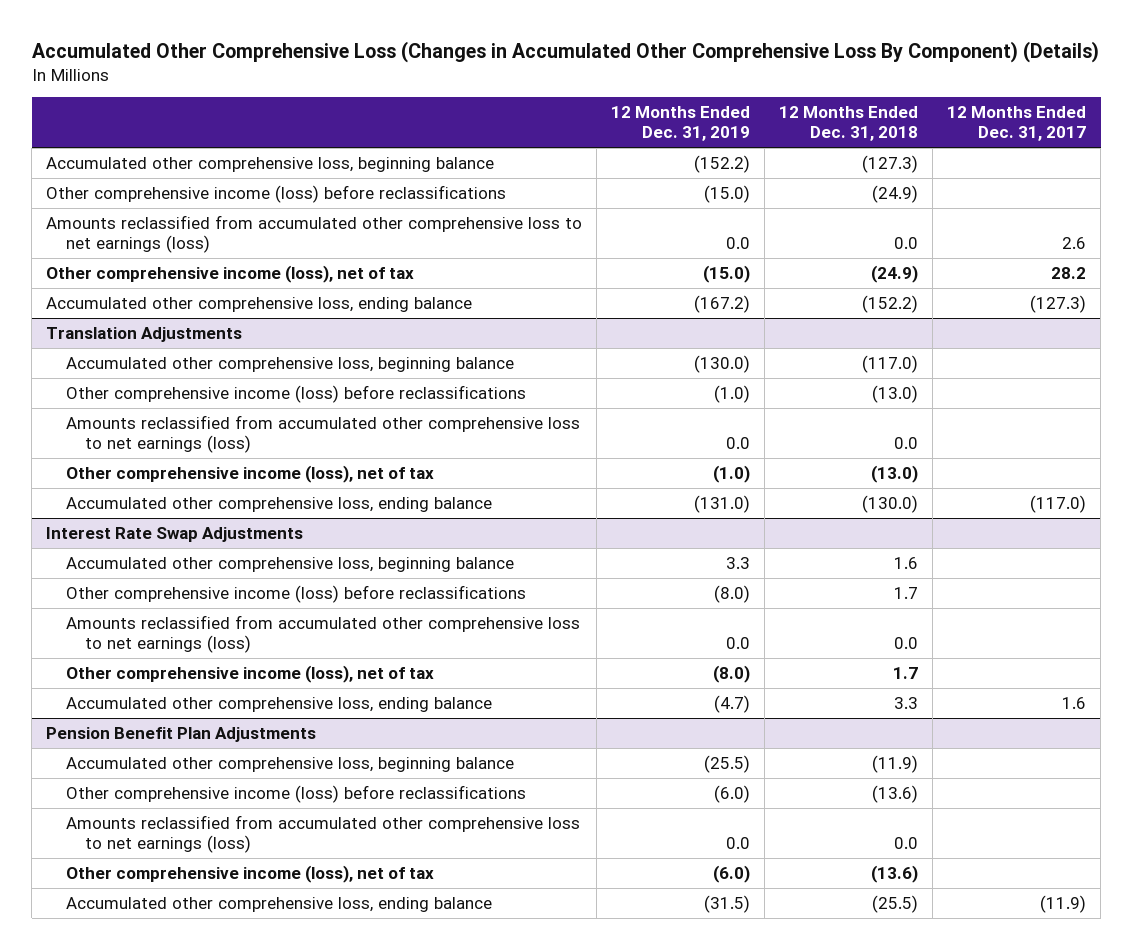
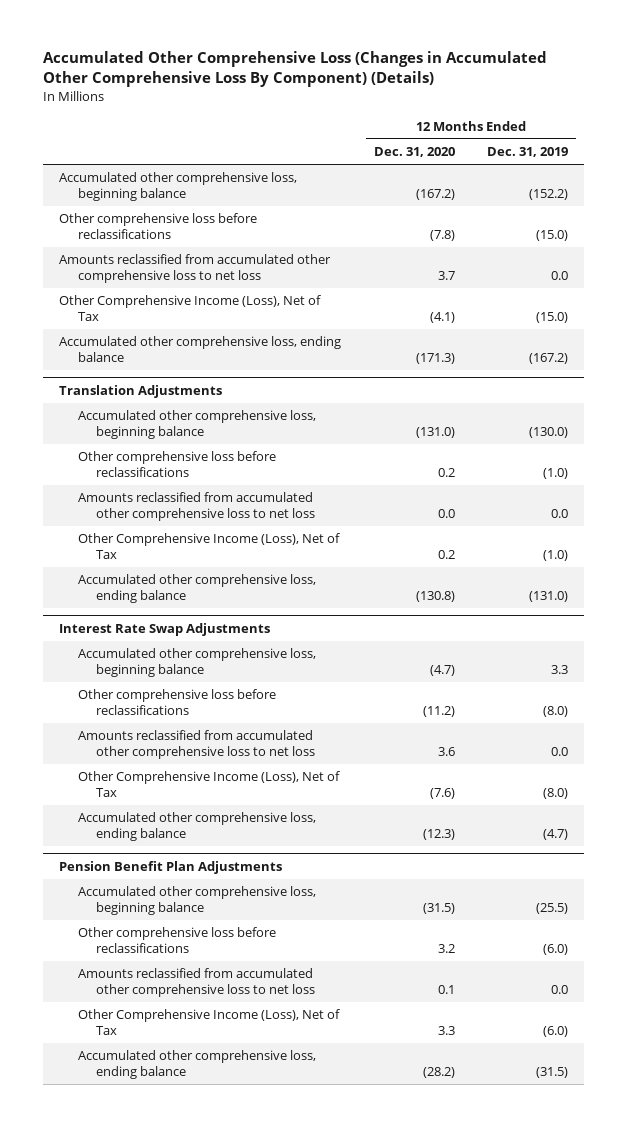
- | 12 Months Ended Dec. 31, 2019 | 12 Months Ended Dec. 31, 2018 | 12 Months Ended Dec. 31, 2017
+ | 12 Months Ended Dec. 31, 2020 | 12 Months Ended Dec. 31, 2019
- Other comprehensive income (loss) before reclassifications | (15.0) | (24.9) |
- Amounts reclassified from accumulated other comprehensive loss to net earnings (loss) | 0.0 | 0.0 | 2.6
- Other comprehensive income (loss), net of tax | (15.0) | (24.9) | 28.2
+ Other comprehensive loss before reclassifications | (7.8) | (15.0)
+ Amounts reclassified from accumulated other comprehensive loss to net loss | 3.7 | 0.0
+ Other Comprehensive Income (Loss), Net of Tax | (4.1) | (15.0)
@ Translation Adjustments
- Other comprehensive income (loss) before reclassifications | (1.0) | (13.0) |
- Amounts reclassified from accumulated other comprehensive loss to net earnings (loss) | 0.0 | 0.0 |
- Other comprehensive income (loss), net of tax | (1.0) | (13.0) |
+ Other comprehensive loss before reclassifications | 0.2 | (1.0)
+ Amounts reclassified from accumulated other comprehensive loss to net loss | 0.0 | 0.0
+ Other Comprehensive Income (Loss), Net of Tax | 0.2 | (1.0)
@ Interest Rate Swap Adjustments
- Other comprehensive income (loss) before reclassifications | (8.0) | 1.7 |
- Amounts reclassified from accumulated other comprehensive loss to net earnings (loss) | 0.0 | 0.0 |
- Other comprehensive income (loss), net of tax | (8.0) | 1.7 |
+ Other comprehensive loss before reclassifications | (11.2) | (8.0)
+ Amounts reclassified from accumulated other comprehensive loss to net loss | 3.6 | 0.0
+ Other Comprehensive Income (Loss), Net of Tax | (7.6) | (8.0)
@ Pension Benefit Plan Adjustments
- Other comprehensive income (loss) before reclassifications | (6.0) | (13.6) |
- Amounts reclassified from accumulated other comprehensive loss to net earnings (loss) | 0.0 | 0.0 |
- Other comprehensive income (loss), net of tax | (6.0) | (13.6) |
+ Other comprehensive loss before reclassifications | 3.2 | (6.0)
+ Amounts reclassified from accumulated other comprehensive loss to net loss | 0.1 | 0.0
+ Other Comprehensive Income (Loss), Net of Tax | 3.3 | (6.0)

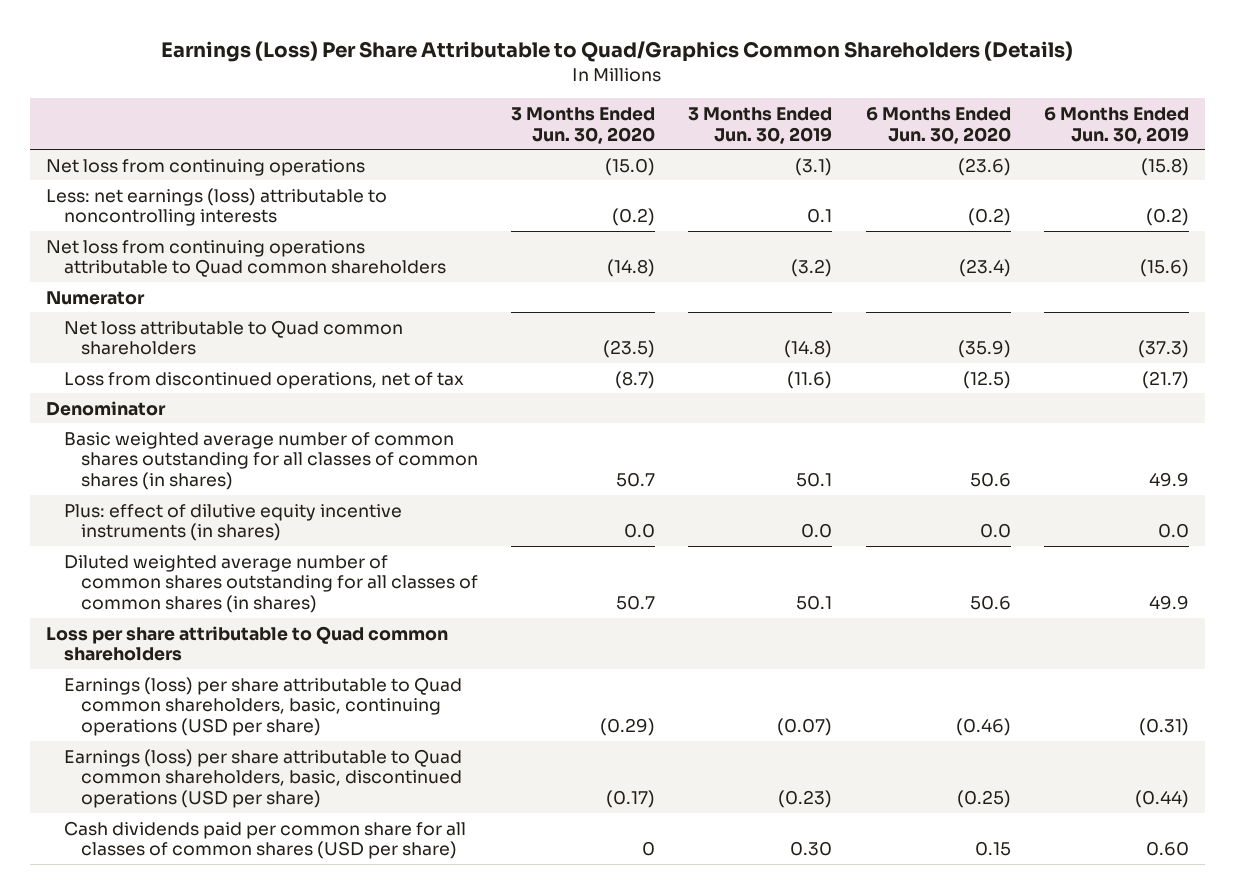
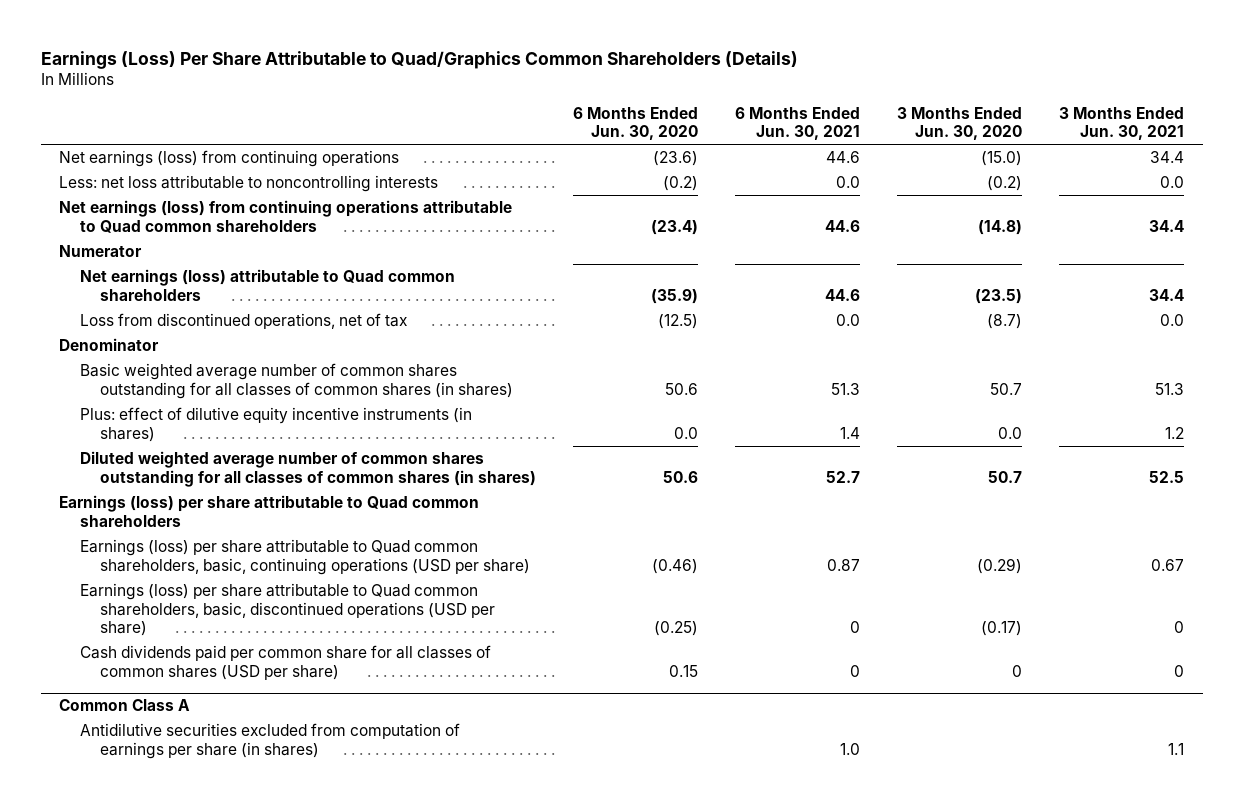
- | 3 Months Ended Jun. 30, 2020 | 3 Months Ended Jun. 30, 2019 | 6 Months Ended Jun. 30, 2020 | 6 Months Ended Jun. 30, 2019
+ | 6 Months Ended Jun. 30, 2020 | 6 Months Ended Jun. 30, 2021 | 3 Months Ended Jun. 30, 2020 | 3 Months Ended Jun. 30, 2021
- Net loss from continuing operations | (15.0) | (3.1) | (23.6) | (15.8)
- Less: net earnings (loss) attributable to noncontrolling interests | (0.2) | 0.1 | (0.2) | (0.2)
- Net loss from continuing operations attributable to Quad common shareholders | (14.8) | (3.2) | (23.4) | (15.6)
+ Net earnings (loss) from continuing operations | (23.6) | 44.6 | (15.0) | 34.4
+ Less: net loss attributable to noncontrolling interests | (0.2) | 0.0 | (0.2) | 0.0
+ Net earnings (loss) from continuing operations attributable to Quad common shareholders | (23.4) | 44.6 | (14.8) | 34.4
- Net loss attributable to Quad common shareholders | (23.5) | (14.8) | (35.9) | (37.3)
+ Net earnings (loss) attributable to Quad common shareholders | (35.9) | 44.6 | (23.5) | 34.4
- Loss per share attributable to Quad common shareholders
+ Earnings (loss) per share attributable to Quad common shareholders
+ Common Class A
+ Antidilutive securities excluded from computation of earnings per share (in shares) | | 1.0 | | 1.1

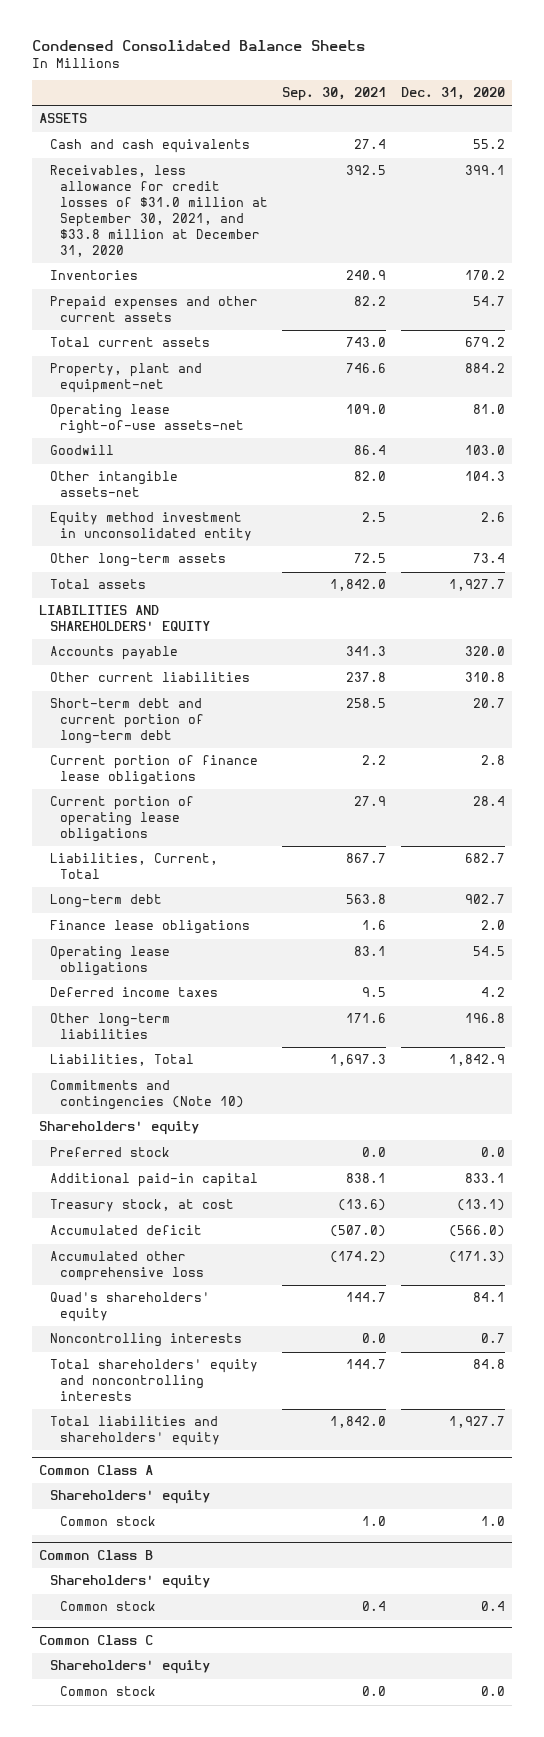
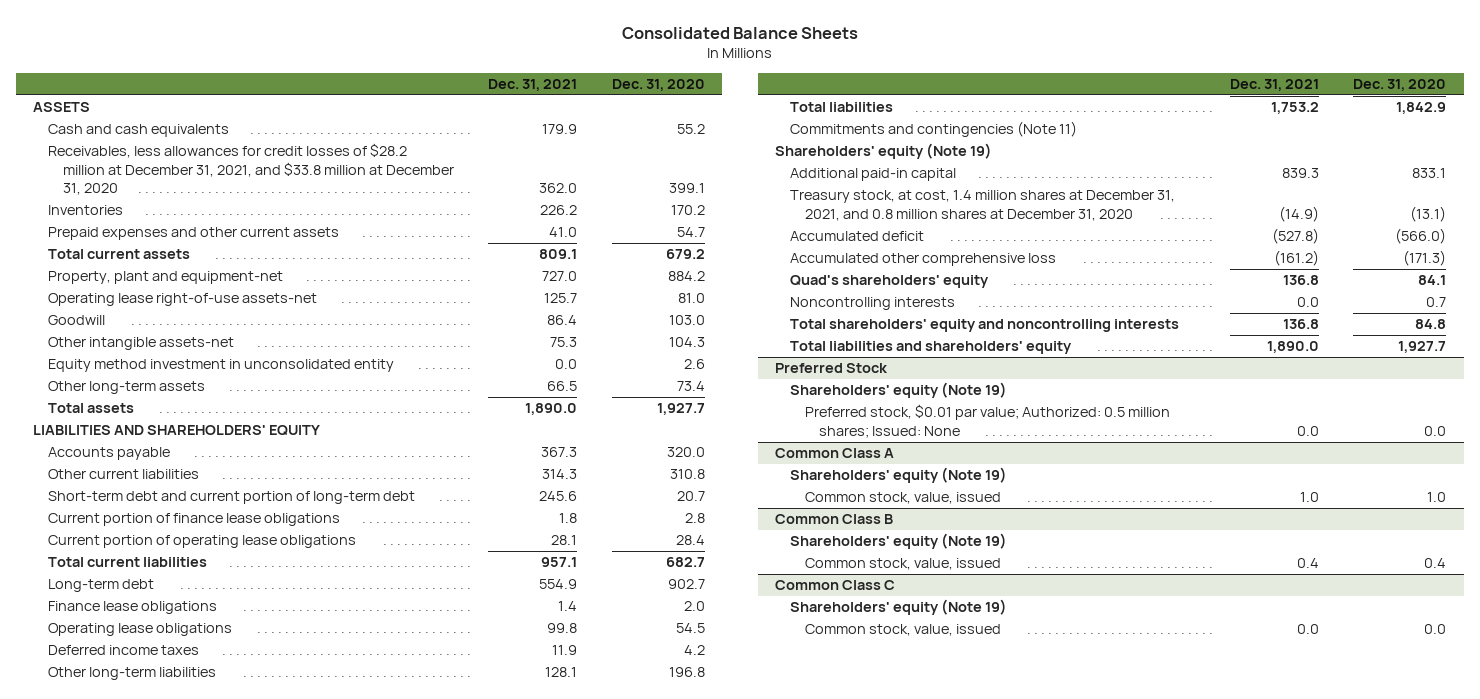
- Condensed Consolidated Balance Sheets
+ Consolidated Balance Sheets
- | Sep. 30, 2021 | Dec. 31, 2020
+ | Dec. 31, 2021 | Dec. 31, 2020
- Receivables, less allowance for credit losses of $31.0 million at September 30, 2021, and $33.8 million at December 31, 2020 | 392.5 | 399.1
+ Receivables, less allowances for credit losses of $28.2 million at December 31, 2021, and $33.8 million at December 31, 2020 | 362.0 | 399.1
- Liabilities, Current, Total | 867.7 | 682.7
+ Total current liabilities | 957.1 | 682.7
- Liabilities, Total | 1,697.3 | 1,842.9
- Commitments and contingencies (Note 10)
- Shareholders' equity
- Preferred stock | 0.0 | 0.0
+ Total liabilities | 1,753.2 | 1,842.9
+ Commitments and contingencies (Note 11)
+ Shareholders' equity (Note 19)
- Treasury stock, at cost | (13.6) | (13.1)
+ Treasury stock, at cost, 1.4 million shares at December 31, 2021, and 0.8 million shares at December 31, 2020 | (14.9) | (13.1)
+ Preferred Stock
+ Shareholders' equity (Note 19)
+ Preferred stock, $0.01 par value; Authorized: 0.5 million shares; Issued: None | 0.0 | 0.0
@ Common Class A
- Shareholders' equity
- Common stock | 1.0 | 1.0
+ Shareholders' equity (Note 19)
+ Common stock, value, issued | 1.0 | 1.0
@ Common Class B
- Shareholders' equity
- Common stock | 0.4 | 0.4
+ Shareholders' equity (Note 19)
+ Common stock, value, issued | 0.4 | 0.4
@ Common Class C
- Shareholders' equity
- Common stock | 0.0 | 0.0
+ Shareholders' equity (Note 19)
+ Common stock, value, issued | 0.0 | 0.0

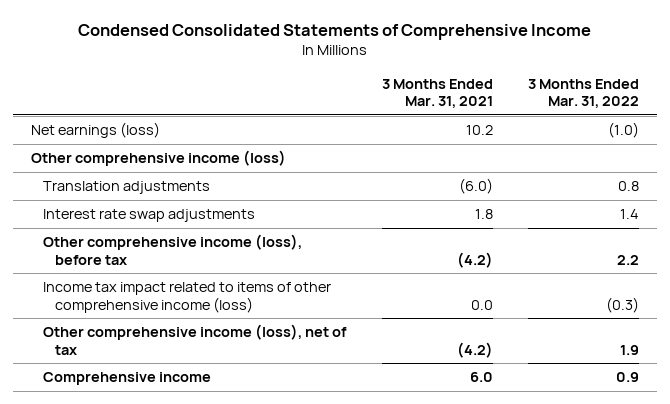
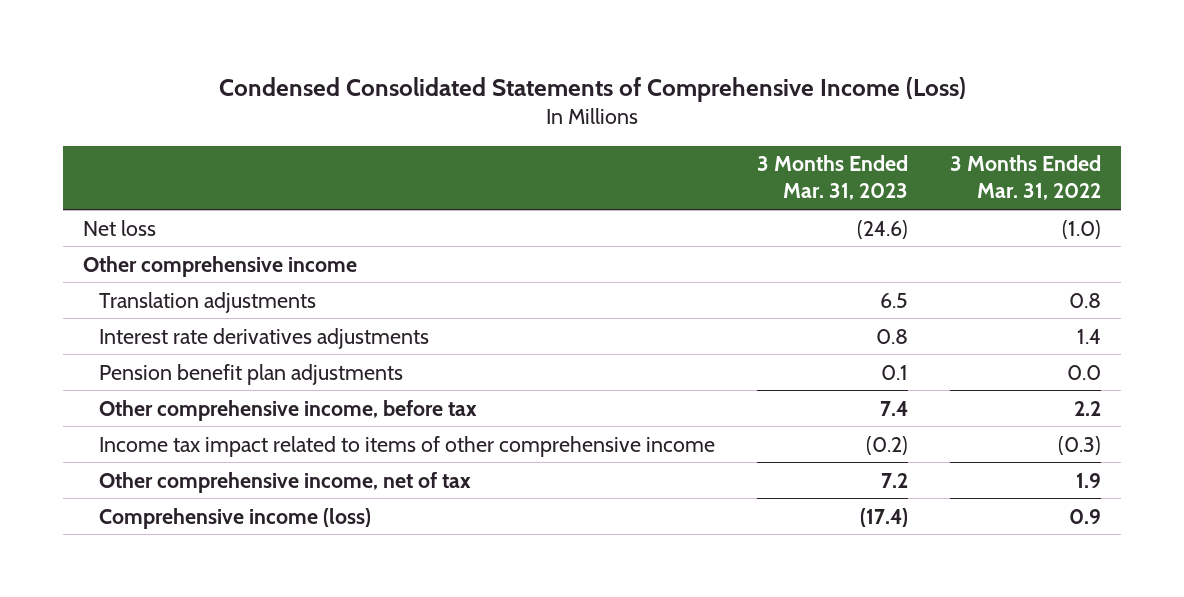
- Condensed Consolidated Statements of Comprehensive Income
+ Condensed Consolidated Statements of Comprehensive Income (Loss)
- | 3 Months Ended Mar. 31, 2021 | 3 Months Ended Mar. 31, 2022
+ | 3 Months Ended Mar. 31, 2023 | 3 Months Ended Mar. 31, 2022
- Net earnings (loss) | 10.2 | (1.0)
- Other comprehensive income (loss)
+ Net loss | (24.6) | (1.0)
+ Other comprehensive income
- Interest rate swap adjustments | 1.8 | 1.4
- Other comprehensive income (loss), before tax | (4.2) | 2.2
- Income tax impact related to items of other comprehensive income (loss) | 0.0 | (0.3)
- Other comprehensive income (loss), net of tax | (4.2) | 1.9
- Comprehensive income | 6.0 | 0.9
+ Interest rate derivatives adjustments | 0.8 | 1.4
+ Pension benefit plan adjustments | 0.1 | 0.0
+ Other comprehensive income, before tax | 7.4 | 2.2
+ Income tax impact related to items of other comprehensive income | (0.2) | (0.3)
+ Other comprehensive income, net of tax | 7.2 | 1.9
+ Comprehensive income (loss) | (17.4) | 0.9

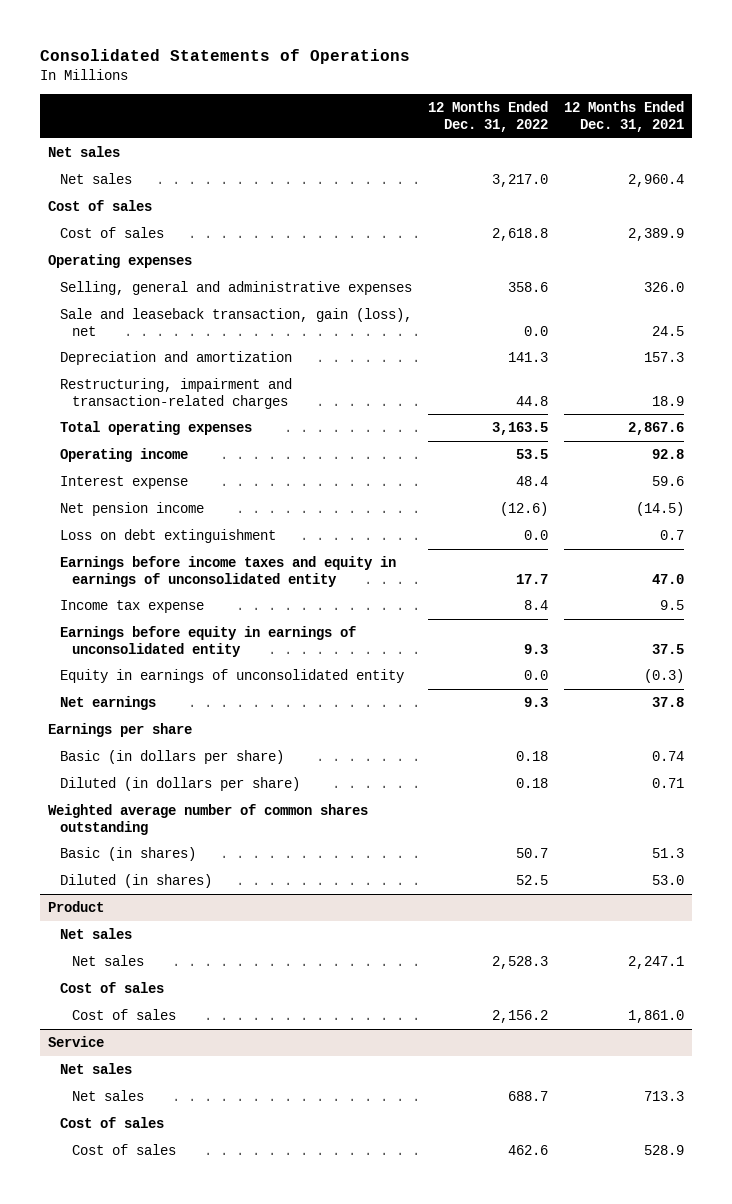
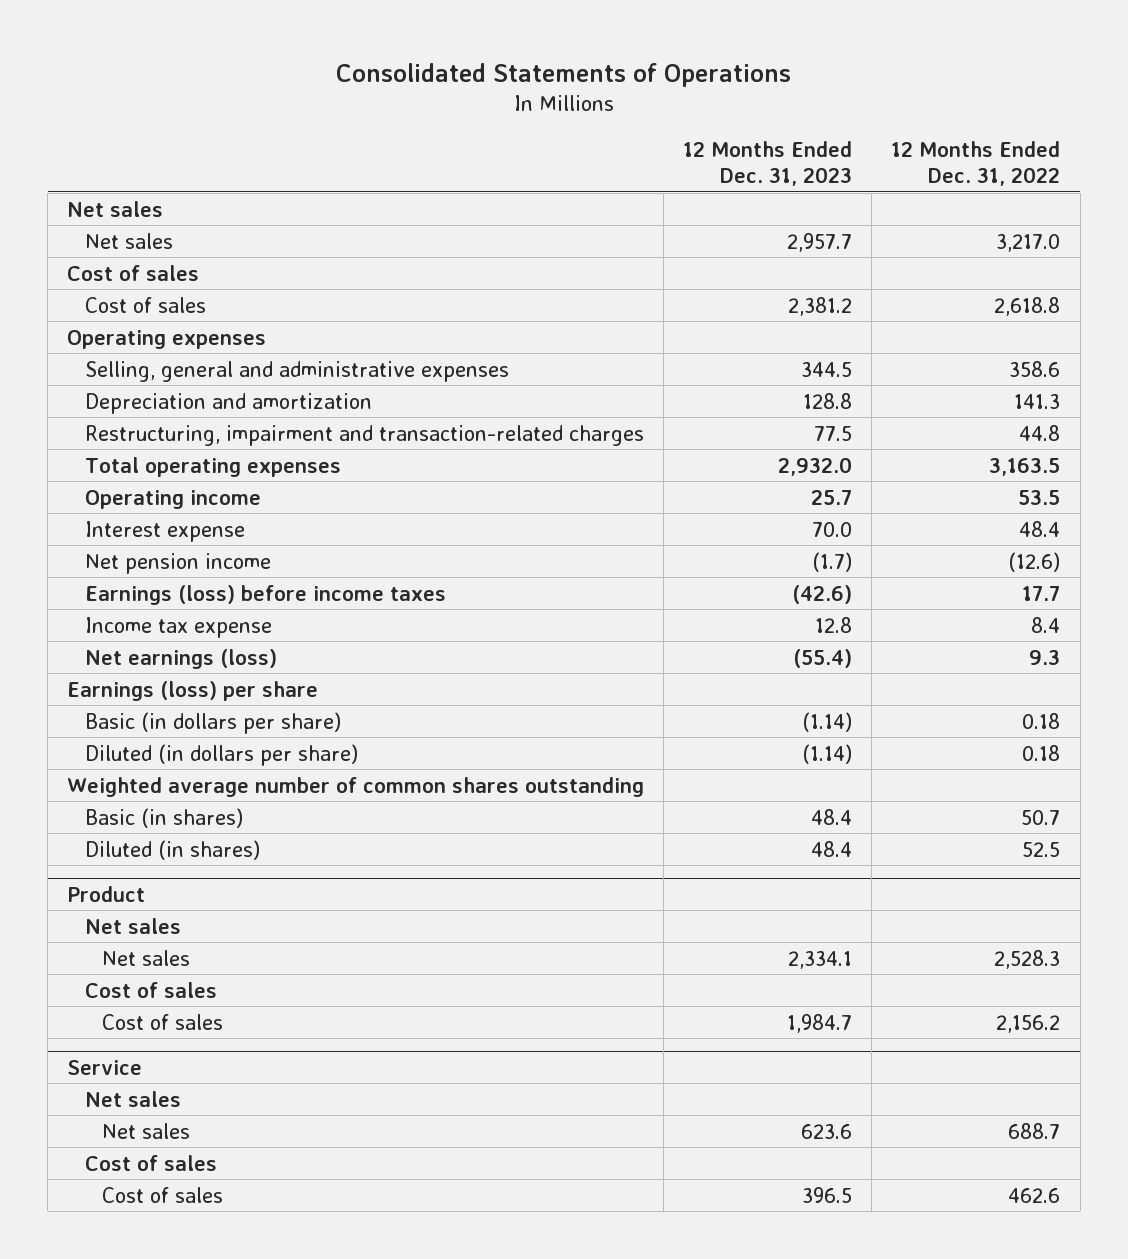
- | 12 Months Ended Dec. 31, 2022 | 12 Months Ended Dec. 31, 2021
+ | 12 Months Ended Dec. 31, 2023 | 12 Months Ended Dec. 31, 2022
- Sale and leaseback transaction, gain (loss), net | 0.0 | 24.5
- Loss on debt extinguishment | 0.0 | 0.7
- Earnings before income taxes and equity in earnings of unconsolidated entity | 17.7 | 47.0
+ Earnings (loss) before income taxes | (42.6) | 17.7
- Earnings before equity in earnings of unconsolidated entity | 9.3 | 37.5
- Equity in earnings of unconsolidated entity | 0.0 | (0.3)
- Net earnings | 9.3 | 37.8
- Earnings per share
+ Net earnings (loss) | (55.4) | 9.3
+ Earnings (loss) per share

